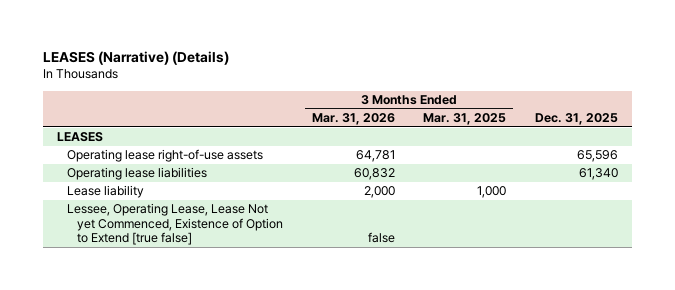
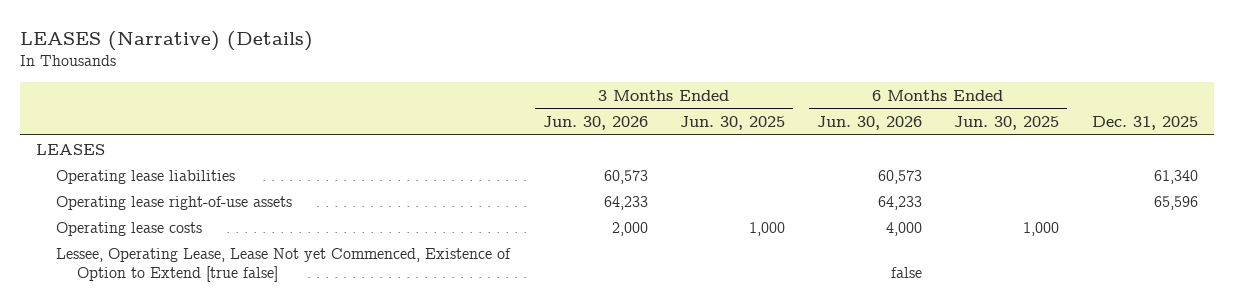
- | 3 Months Ended Mar. 31, 2026 | 3 Months Ended Mar. 31, 2025 | Dec. 31, 2025
+ | 3 Months Ended Jun. 30, 2026 | 3 Months Ended Jun. 30, 2025 | 6 Months Ended Jun. 30, 2026 | 6 Months Ended Jun. 30, 2025 | Dec. 31, 2025
- Lease liability | 2,000 | 1,000 |
moved down: Operating lease right-of-use assets | 64,233 | | 64,233 | | 65,596
+ Operating lease costs | 2,000 | 1,000 | 4,000 | 1,000 |

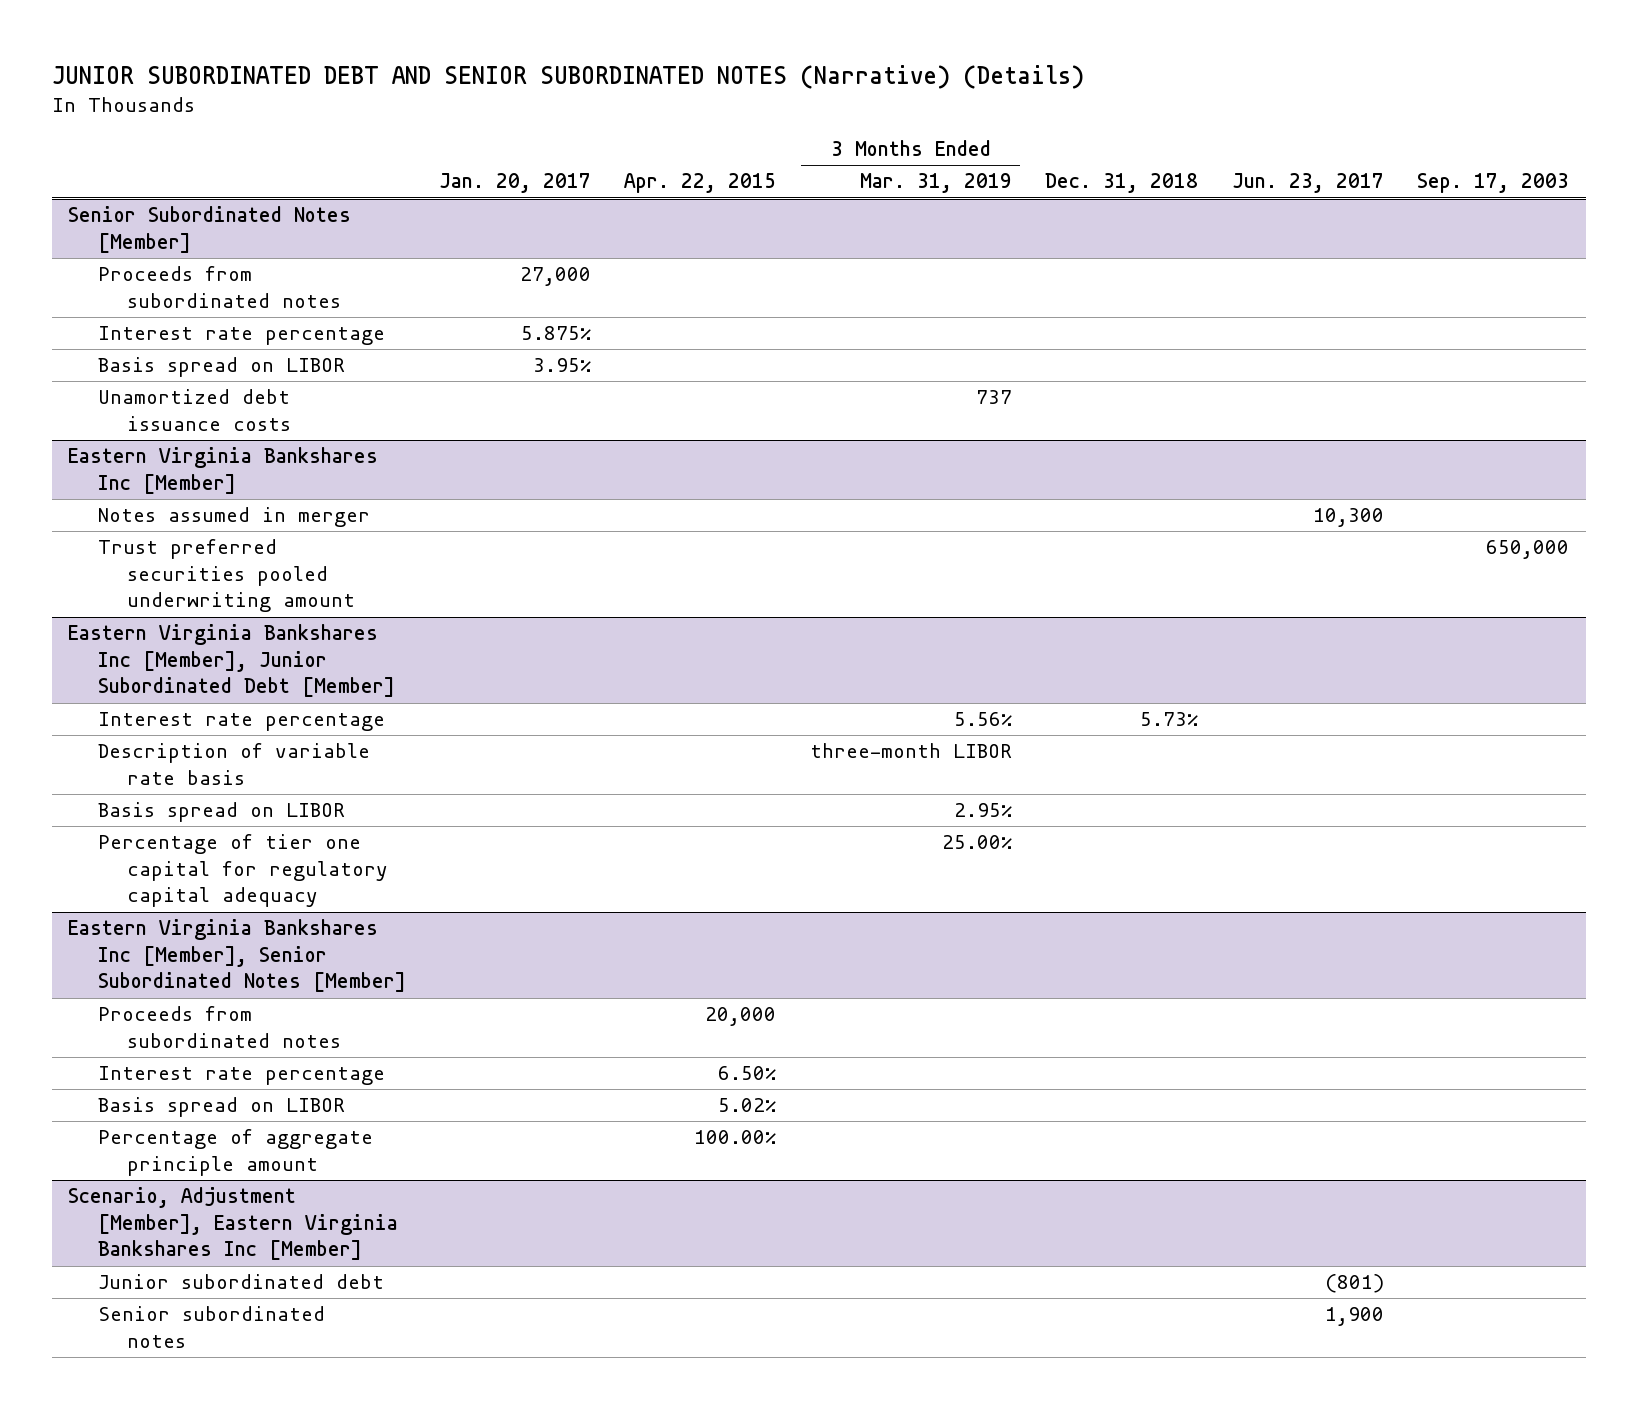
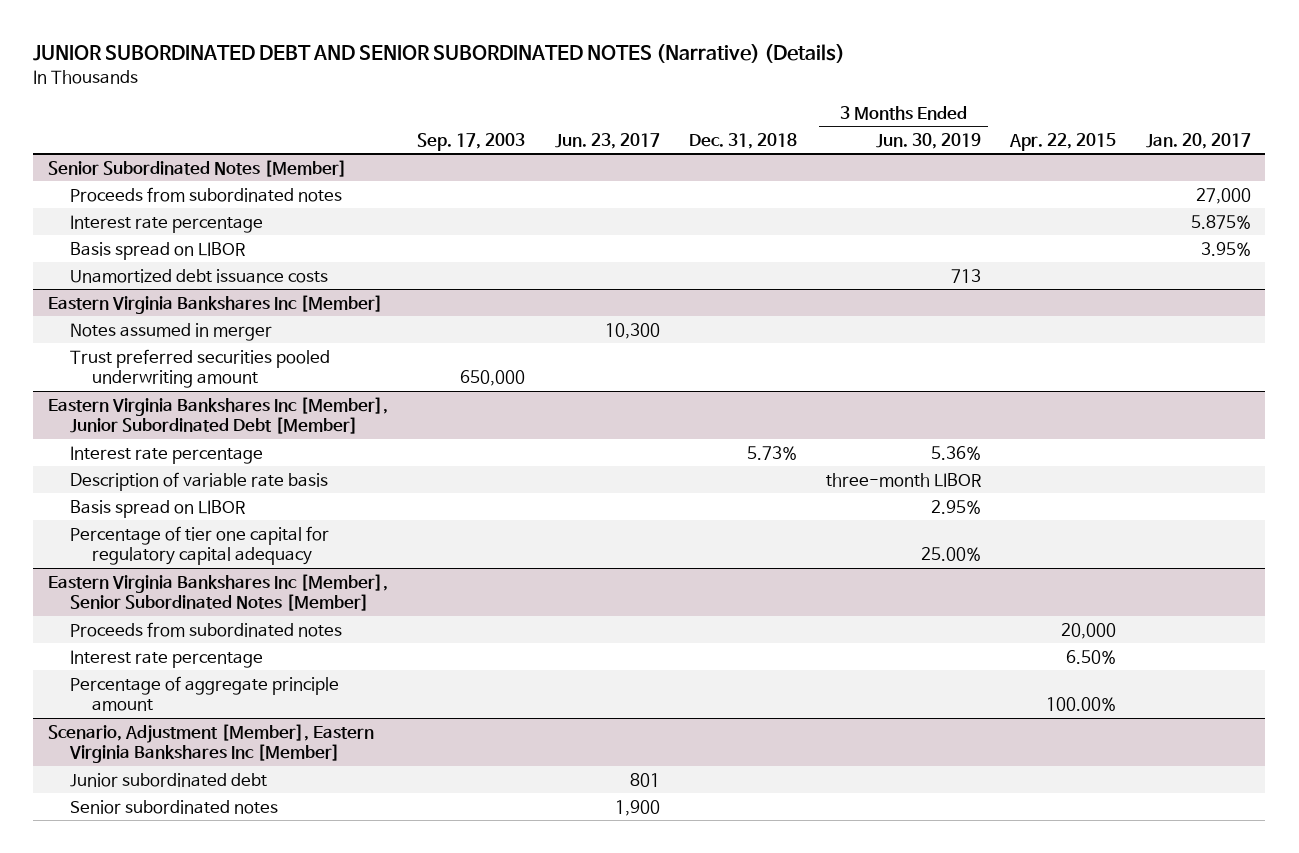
- | Jan. 20, 2017 | Apr. 22, 2015 | 3 Months Ended Mar. 31, 2019 | Dec. 31, 2018 | Jun. 23, 2017 | Sep. 17, 2003
+ | Sep. 17, 2003 | Jun. 23, 2017 | Dec. 31, 2018 | 3 Months Ended Jun. 30, 2019 | Apr. 22, 2015 | Jan. 20, 2017
@ Eastern Virginia Bankshares Inc [Member], Senior Subordinated Notes [Member]
- Basis spread on LIBOR | | 5.02% | | | |
@ Scenario, Adjustment [Member], Eastern Virginia Bankshares Inc [Member]
- Junior subordinated debt | | | | | (801) |
+ Junior subordinated debt | | 801 | | | |

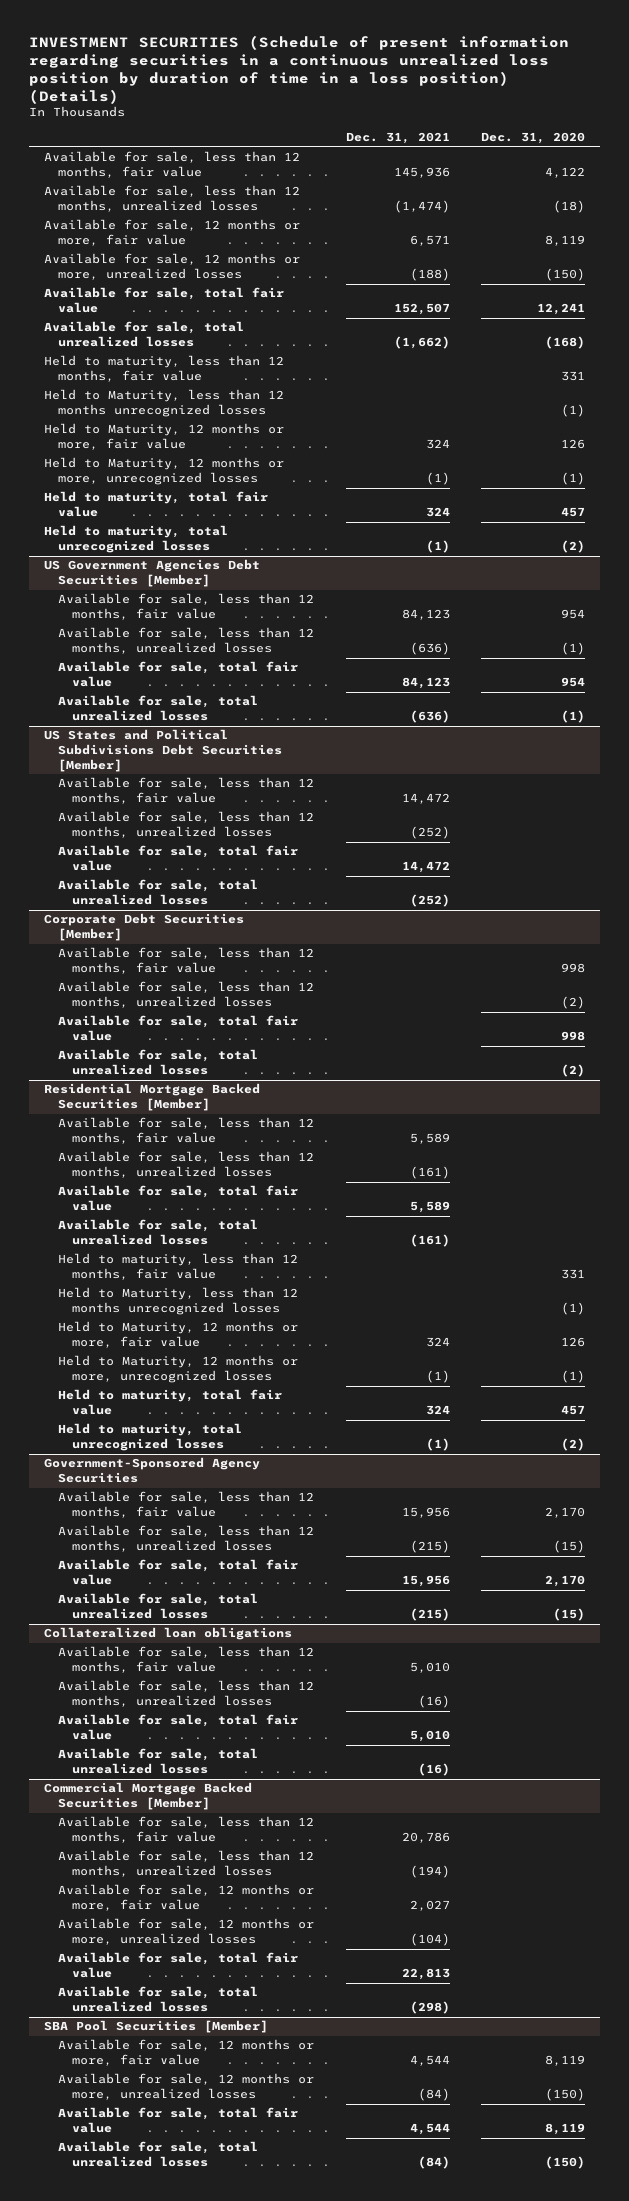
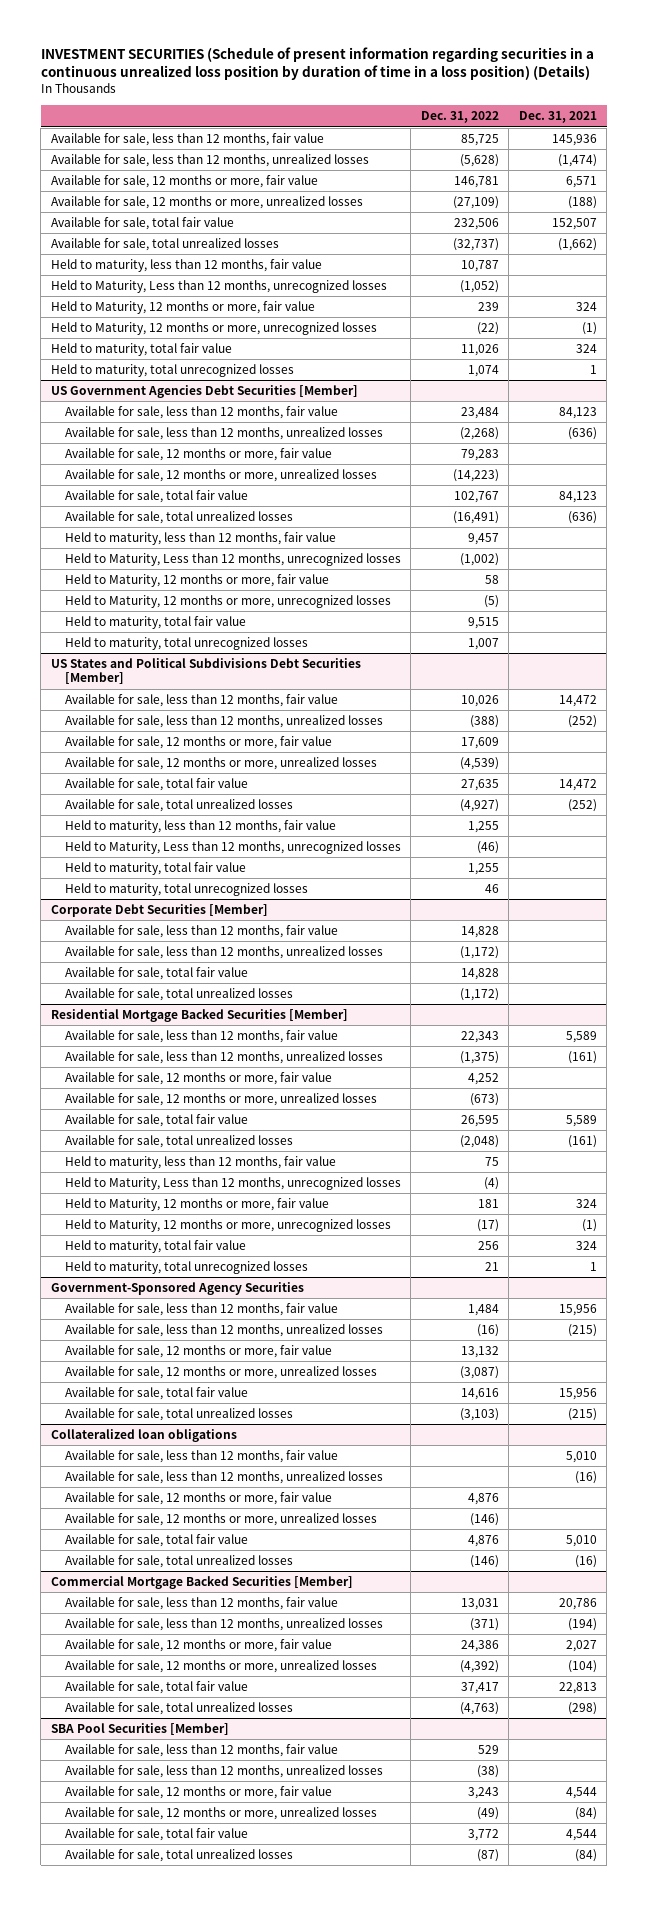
- | Dec. 31, 2021 | Dec. 31, 2020
+ | Dec. 31, 2022 | Dec. 31, 2021
- Held to Maturity, less than 12 months unrecognized losses | | (1)
+ Held to Maturity, Less than 12 months, unrecognized losses | (1,052) |
- Held to maturity, total unrecognized losses | (1) | (2)
+ Held to maturity, total unrecognized losses | 1,074 | 1
@ US Government Agencies Debt Securities [Member]
+ Available for sale, 12 months or more, fair value | 79,283 |
+ Available for sale, 12 months or more, unrealized losses | (14,223) |
+ Held to maturity, less than 12 months, fair value | 9,457 |
+ Held to Maturity, Less than 12 months, unrecognized losses | (1,002) |
+ Held to Maturity, 12 months or more, fair value | 58 |
+ Held to Maturity, 12 months or more, unrecognized losses | (5) |
+ Held to maturity, total fair value | 9,515 |
+ Held to maturity, total unrecognized losses | 1,007 |
@ US States and Political Subdivisions Debt Securities [Member]
+ Available for sale, 12 months or more, fair value | 17,609 |
+ Available for sale, 12 months or more, unrealized losses | (4,539) |
+ Held to maturity, less than 12 months, fair value | 1,255 |
+ Held to Maturity, Less than 12 months, unrecognized losses | (46) |
+ Held to maturity, total fair value | 1,255 |
+ Held to maturity, total unrecognized losses | 46 |
@ Residential Mortgage Backed Securities [Member]
+ Available for sale, 12 months or more, fair value | 4,252 |
+ Available for sale, 12 months or more, unrealized losses | (673) |
- Held to Maturity, less than 12 months unrecognized losses | | (1)
+ Held to Maturity, Less than 12 months, unrecognized losses | (4) |
- Held to maturity, total unrecognized losses | (1) | (2)
+ Held to maturity, total unrecognized losses | 21 | 1
@ Government-Sponsored Agency Securities
+ Available for sale, 12 months or more, fair value | 13,132 |
+ Available for sale, 12 months or more, unrealized losses | (3,087) |
@ Collateralized loan obligations
+ Available for sale, 12 months or more, fair value | 4,876 |
+ Available for sale, 12 months or more, unrealized losses | (146) |
@ SBA Pool Securities [Member]
+ Available for sale, less than 12 months, fair value | 529 |
+ Available for sale, less than 12 months, unrealized losses | (38) |

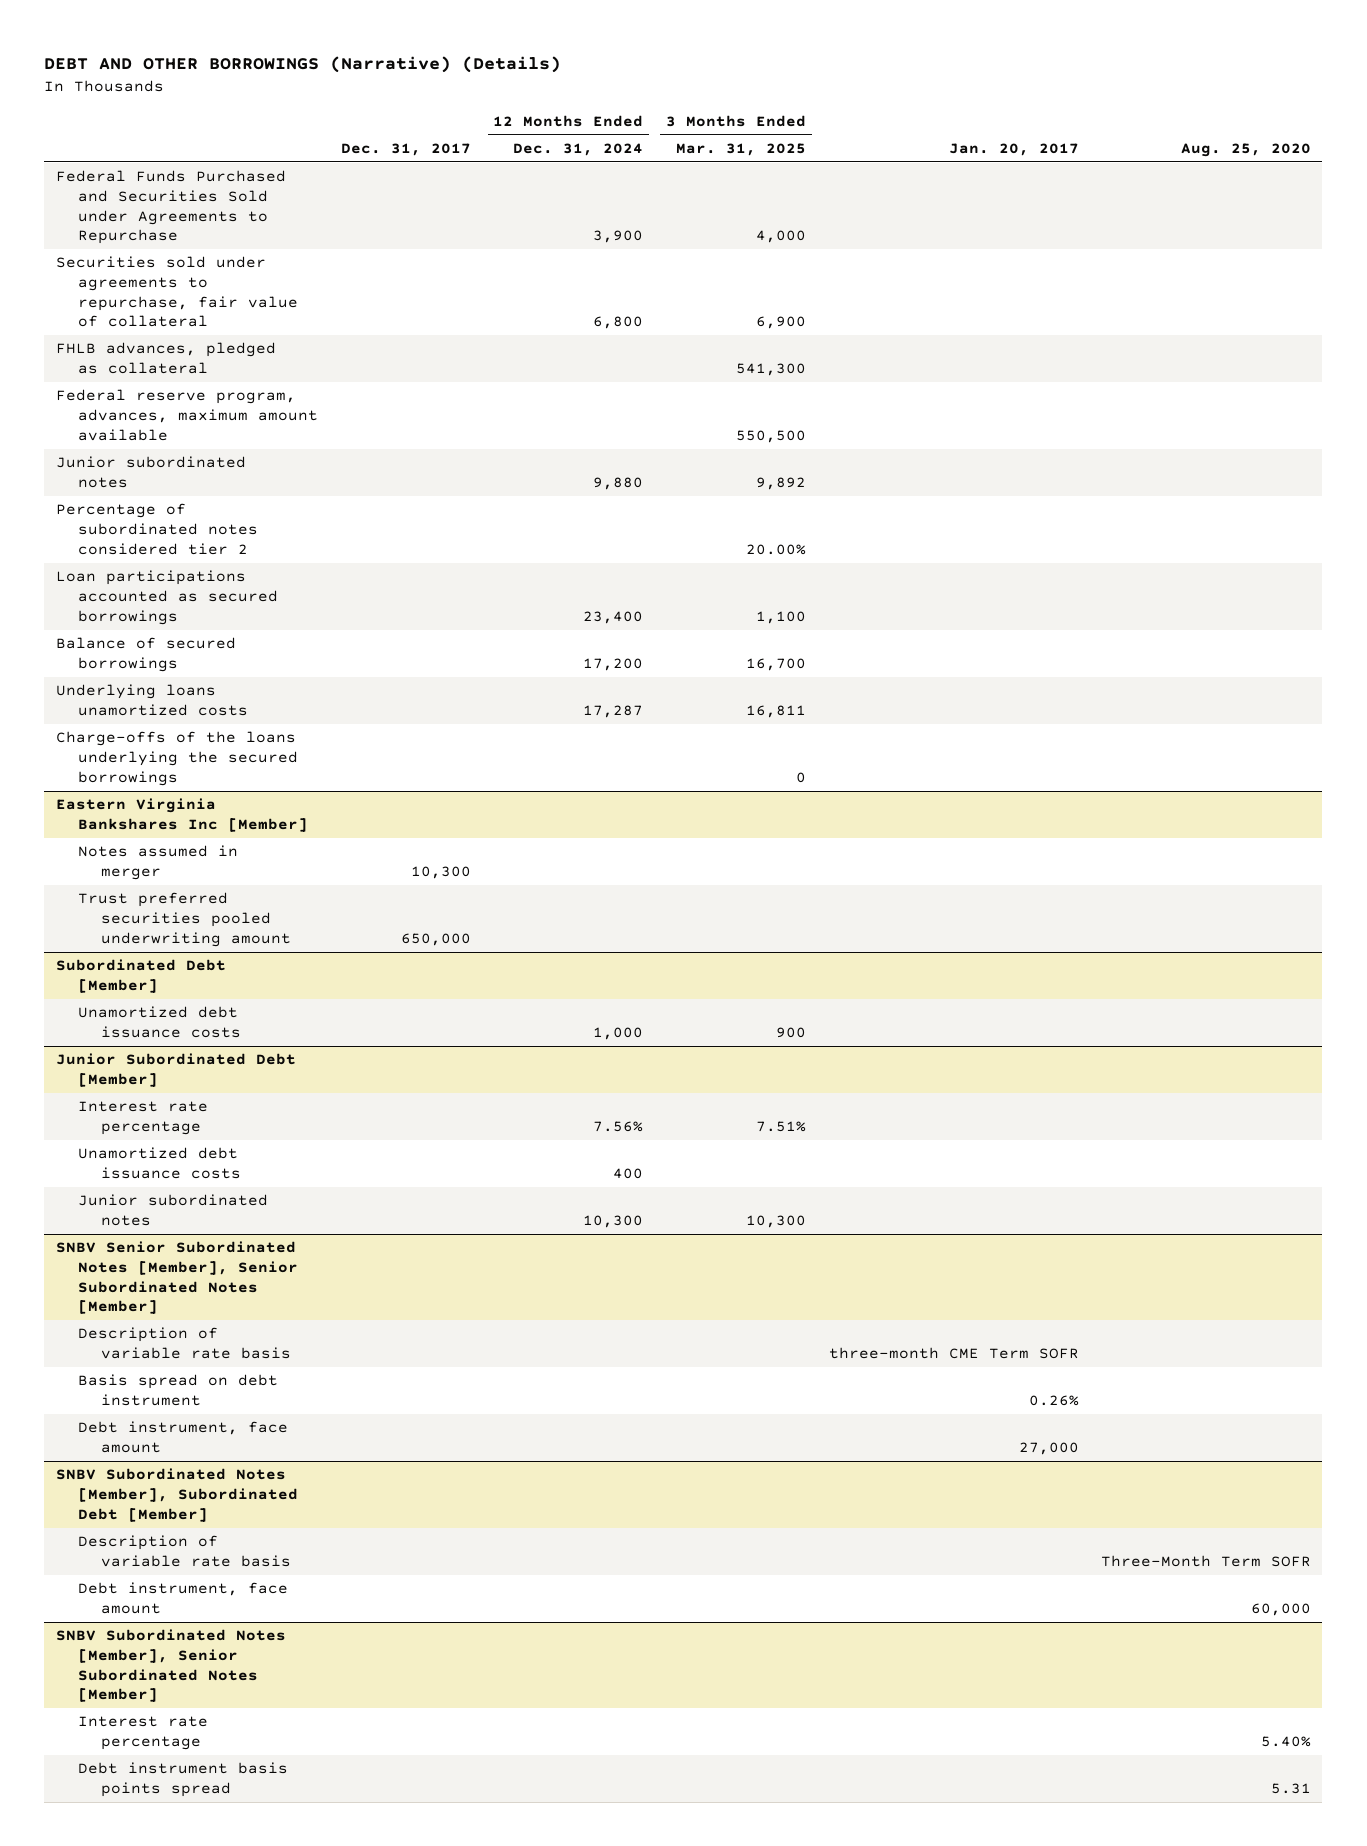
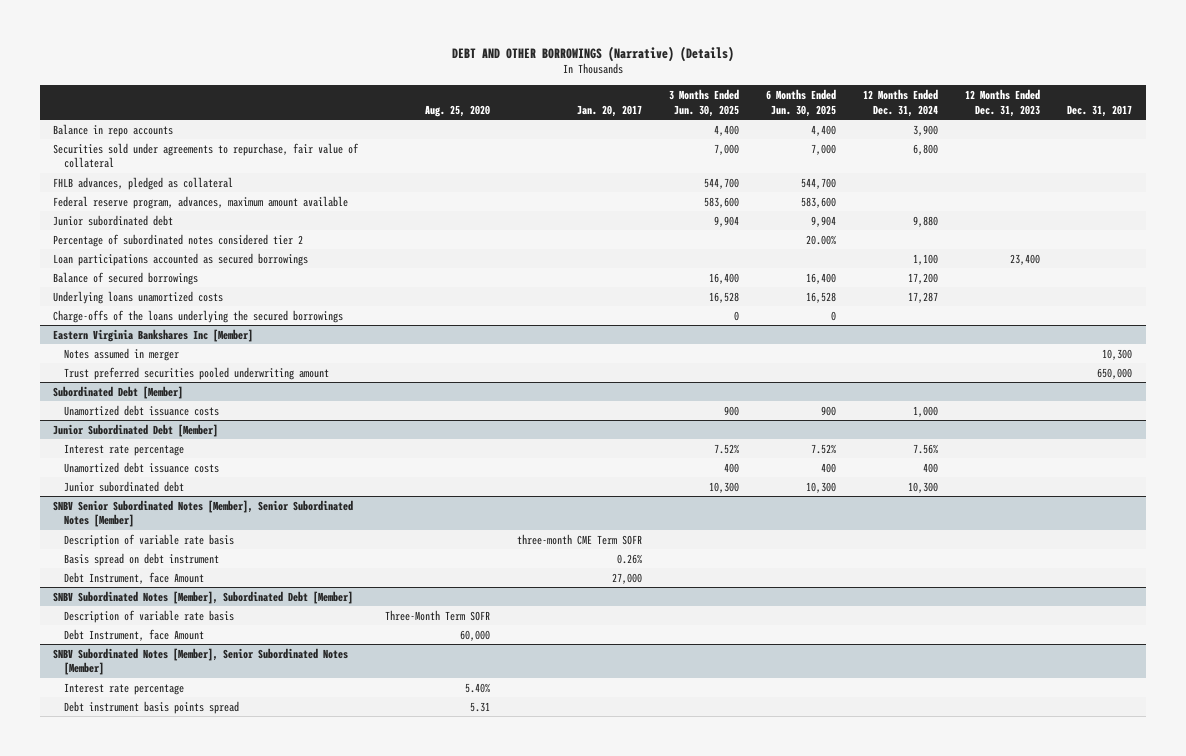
- | Dec. 31, 2017 | 12 Months Ended Dec. 31, 2024 | 3 Months Ended Mar. 31, 2025 | Jan. 20, 2017 | Aug. 25, 2020
+ | Aug. 25, 2020 | Jan. 20, 2017 | 3 Months Ended Jun. 30, 2025 | 6 Months Ended Jun. 30, 2025 | 12 Months Ended Dec. 31, 2024 | 12 Months Ended Dec. 31, 2023 | Dec. 31, 2017
- Federal Funds Purchased and Securities Sold under Agreements to Repurchase | | 3,900 | 4,000 | |
+ Balance in repo accounts | | | 4,400 | 4,400 | 3,900 | |
- Junior subordinated notes | | 9,880 | 9,892 | |
+ Junior subordinated debt | | | 9,904 | 9,904 | 9,880 | |
- Loan participations accounted as secured borrowings | | 23,400 | 1,100 | |
+ Loan participations accounted as secured borrowings | | | | | 1,100 | 23,400 |
@ Junior Subordinated Debt [Member]
- Junior subordinated notes | | 10,300 | 10,300 | |
+ Junior subordinated debt | | | 10,300 | 10,300 | 10,300 | |
@ SNBV Senior Subordinated Notes [Member], Senior Subordinated Notes [Member]
- Debt instrument, face amount | | | | 27,000 |
+ Debt Instrument, face Amount | | 27,000 | | | | |
@ SNBV Subordinated Notes [Member], Subordinated Debt [Member]
- Debt instrument, face amount | | | | | 60,000
+ Debt Instrument, face Amount | 60,000 | | | | | |

